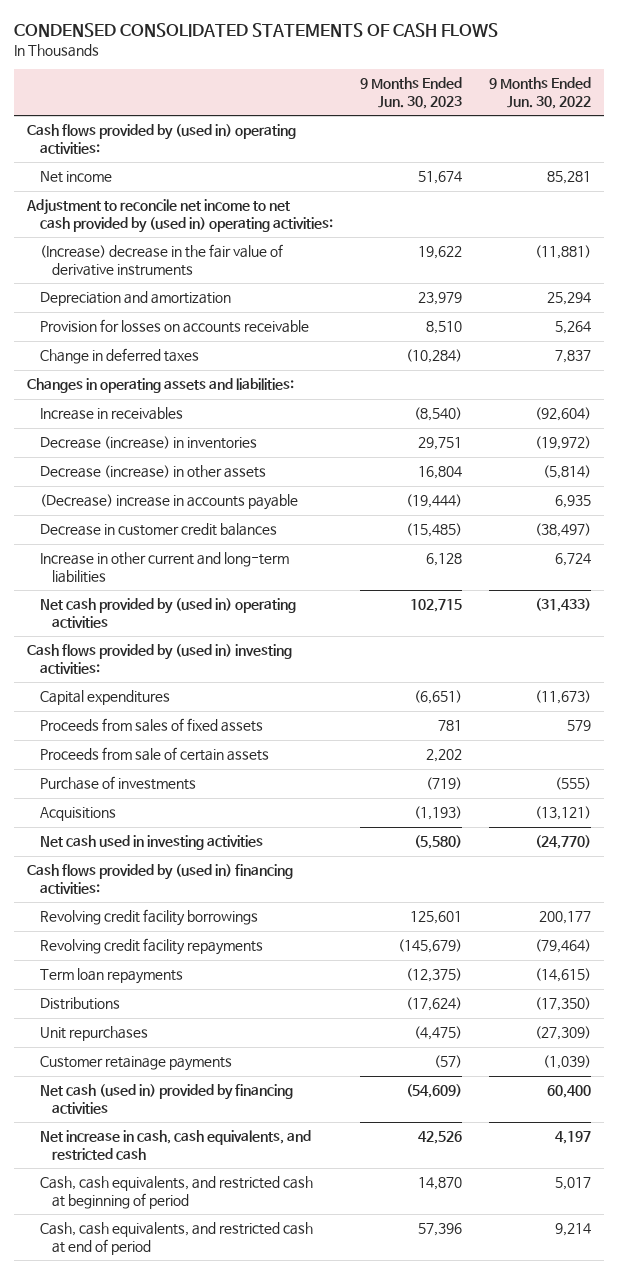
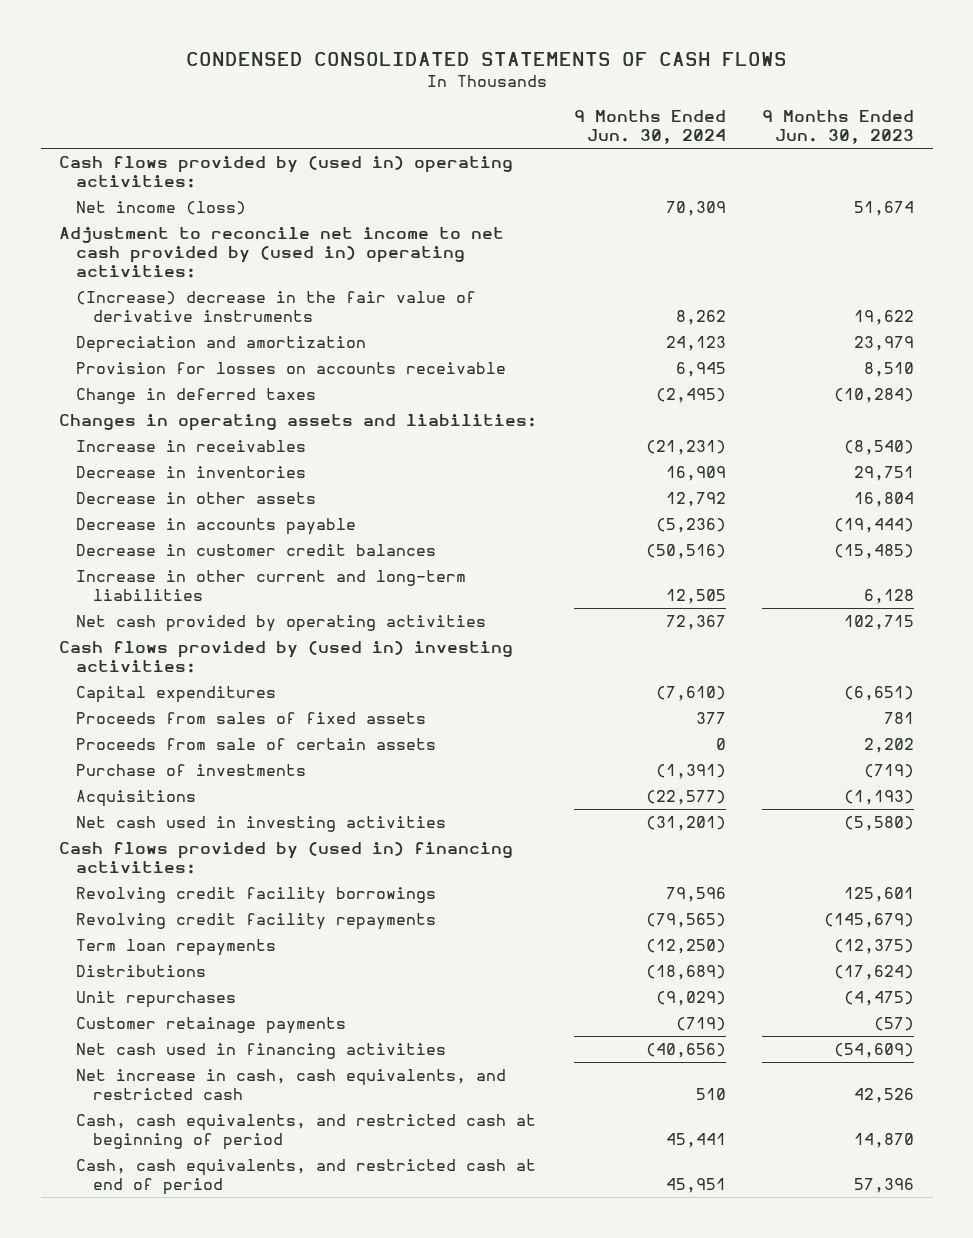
- | 9 Months Ended Jun. 30, 2023 | 9 Months Ended Jun. 30, 2022
+ | 9 Months Ended Jun. 30, 2024 | 9 Months Ended Jun. 30, 2023
- Net income | 51,674 | 85,281
+ Net income (loss) | 70,309 | 51,674
- Decrease (increase) in inventories | 29,751 | (19,972)
- Decrease (increase) in other assets | 16,804 | (5,814)
- (Decrease) increase in accounts payable | (19,444) | 6,935
+ Decrease in inventories | 16,909 | 29,751
+ Decrease in other assets | 12,792 | 16,804
+ Decrease in accounts payable | (5,236) | (19,444)
- Net cash provided by (used in) operating activities | 102,715 | (31,433)
+ Net cash provided by operating activities | 72,367 | 102,715
- Net cash (used in) provided by financing activities | (54,609) | 60,400
+ Net cash used in financing activities | (40,656) | (54,609)

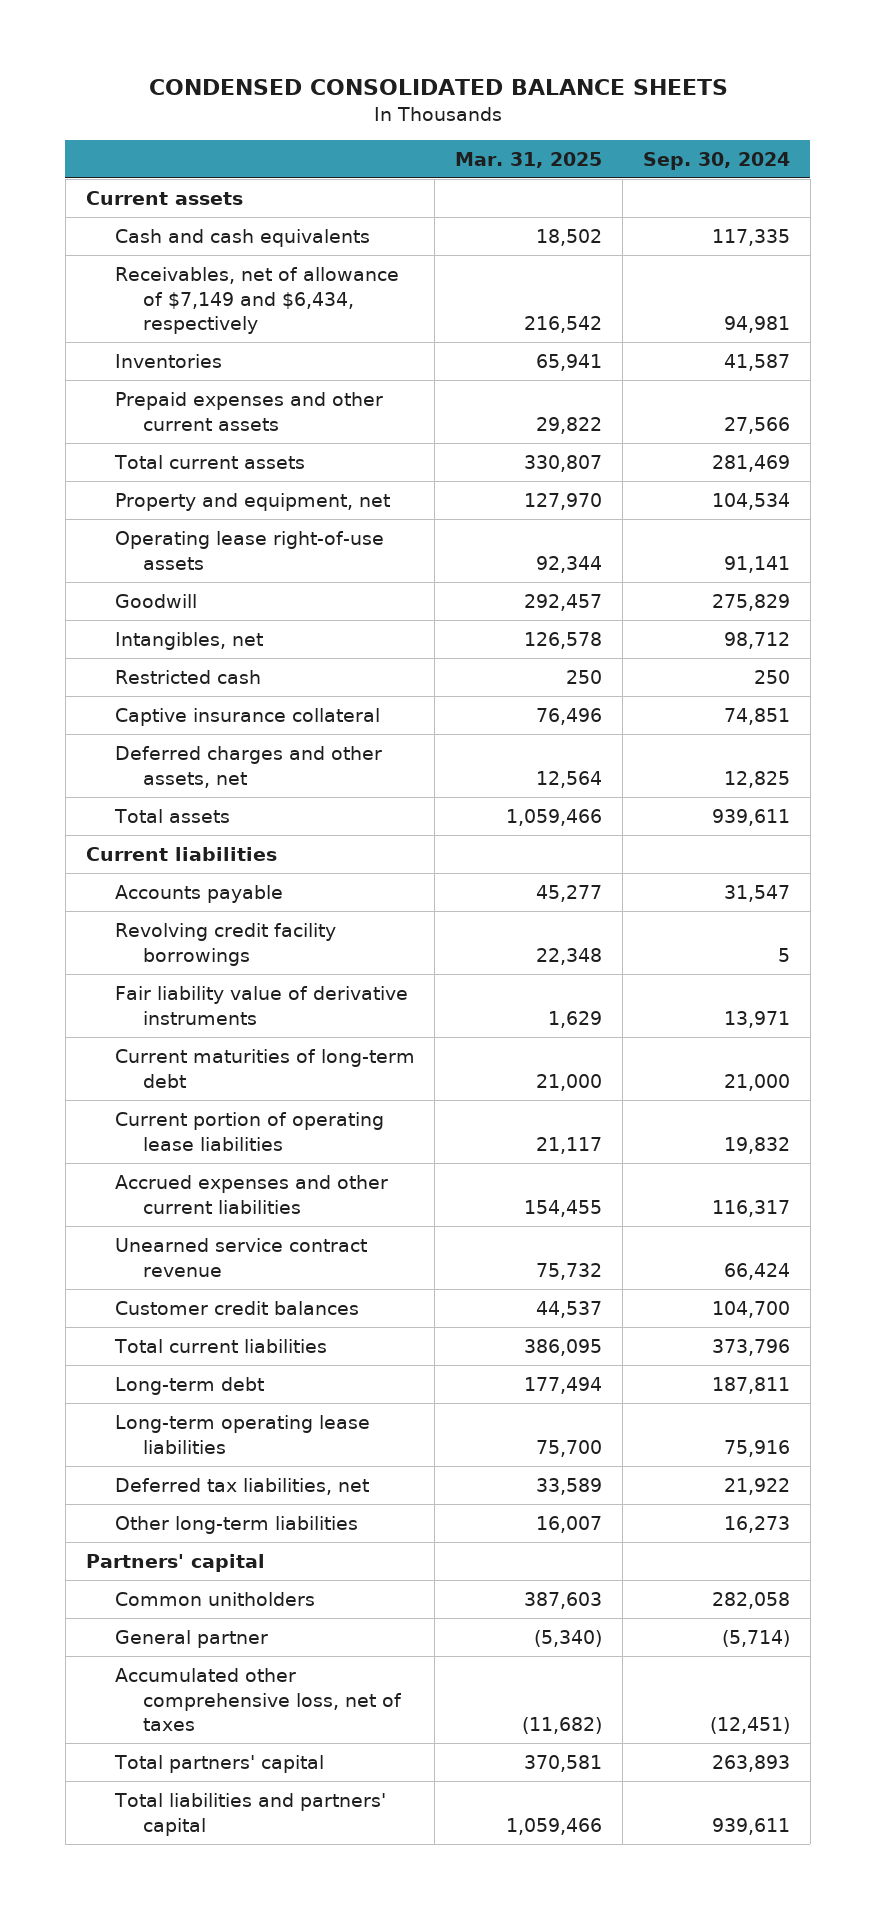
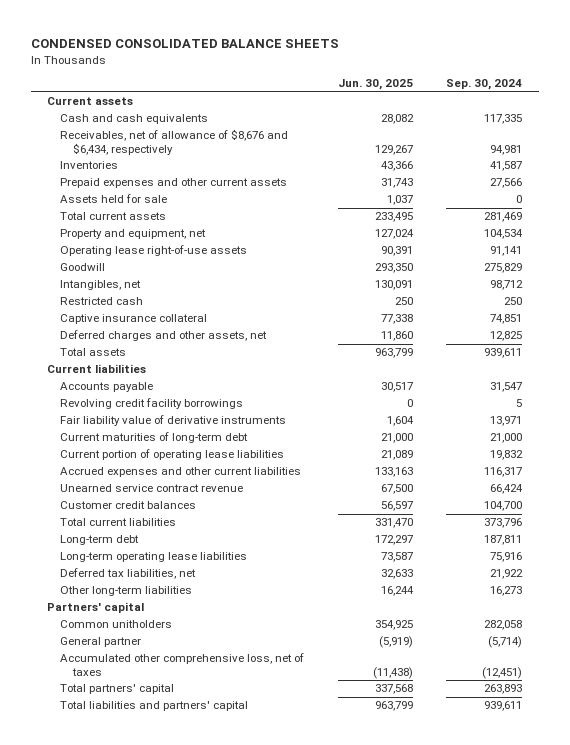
- | Mar. 31, 2025 | Sep. 30, 2024
+ | Jun. 30, 2025 | Sep. 30, 2024
- Receivables, net of allowance of $7,149 and $6,434, respectively | 216,542 | 94,981
+ Receivables, net of allowance of $8,676 and $6,434, respectively | 129,267 | 94,981
+ Assets held for sale | 1,037 | 0

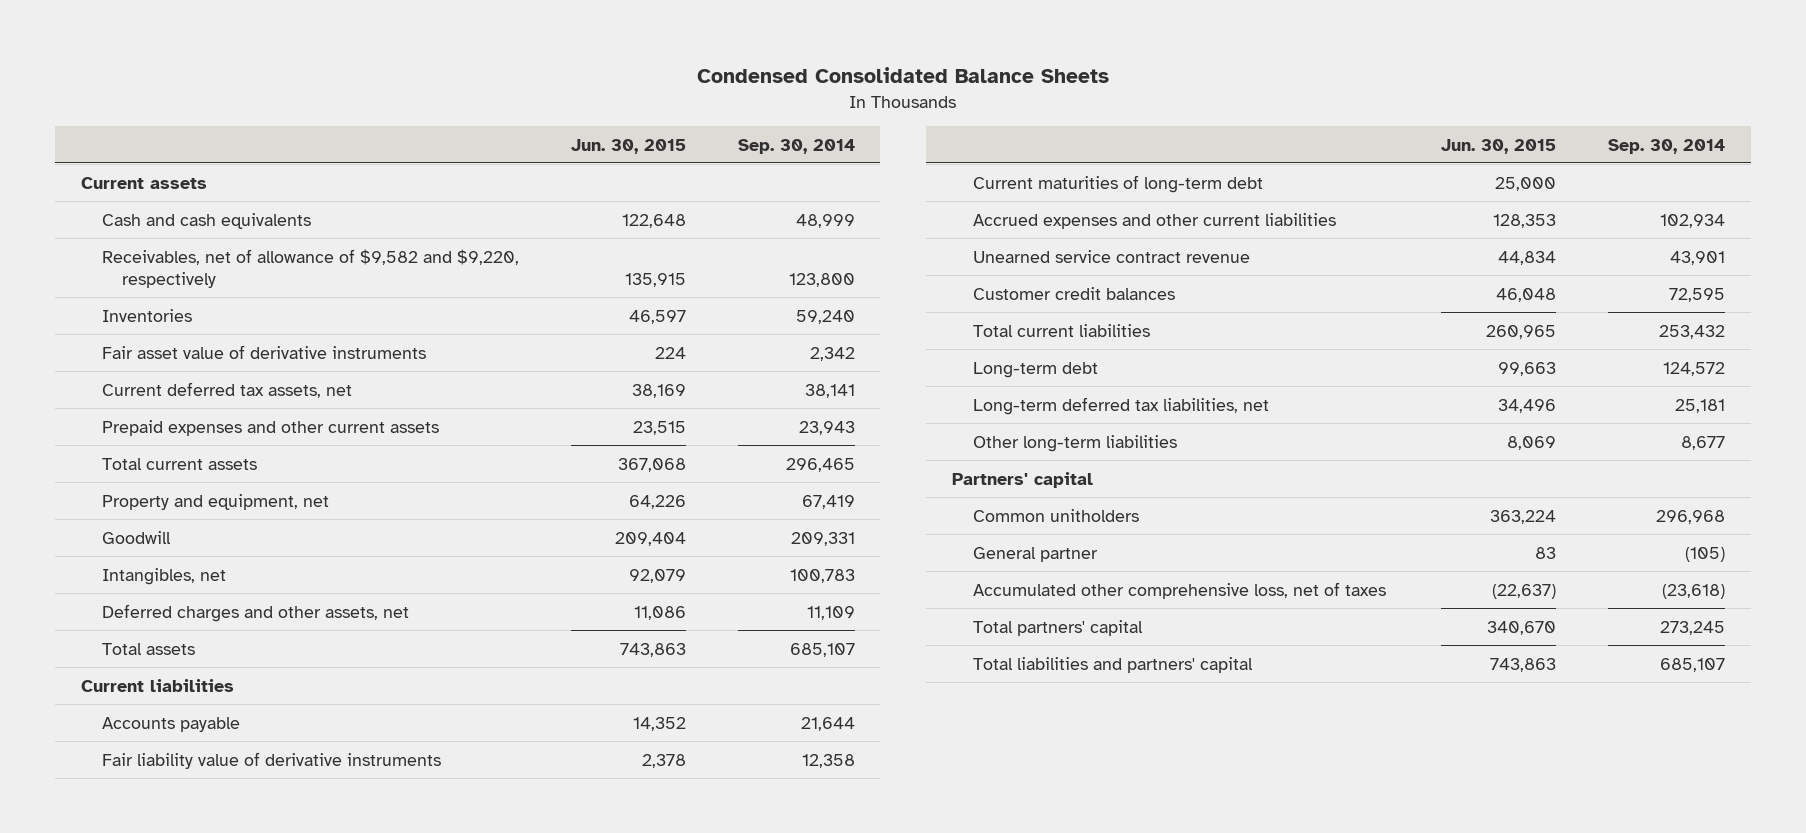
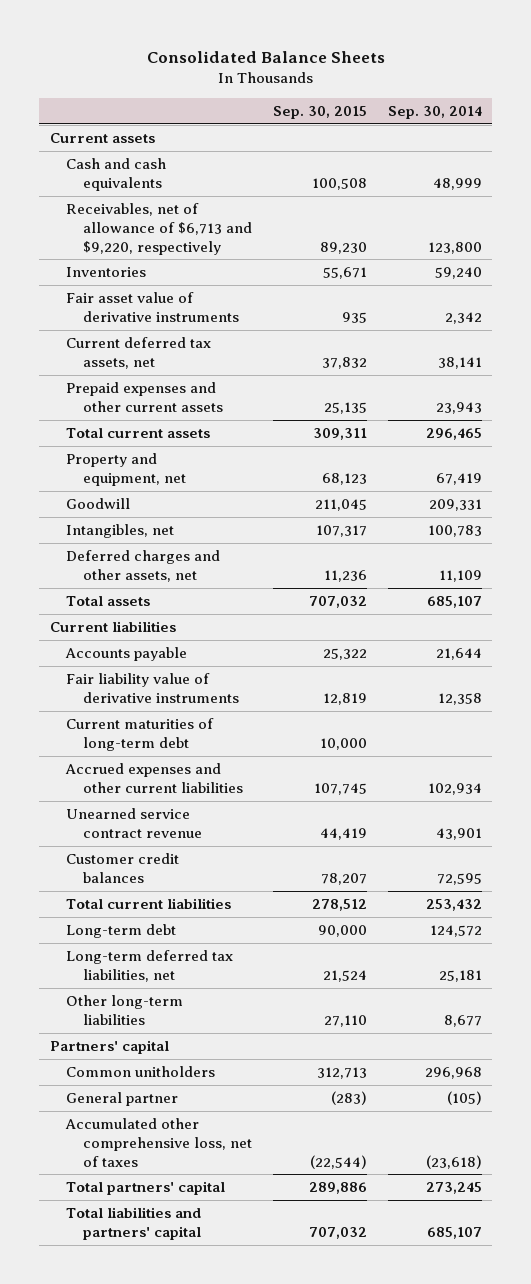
- Condensed Consolidated Balance Sheets
+ Consolidated Balance Sheets
- | Jun. 30, 2015 | Sep. 30, 2014
+ | Sep. 30, 2015 | Sep. 30, 2014
- Receivables, net of allowance of $9,582 and $9,220, respectively | 135,915 | 123,800
+ Receivables, net of allowance of $6,713 and $9,220, respectively | 89,230 | 123,800

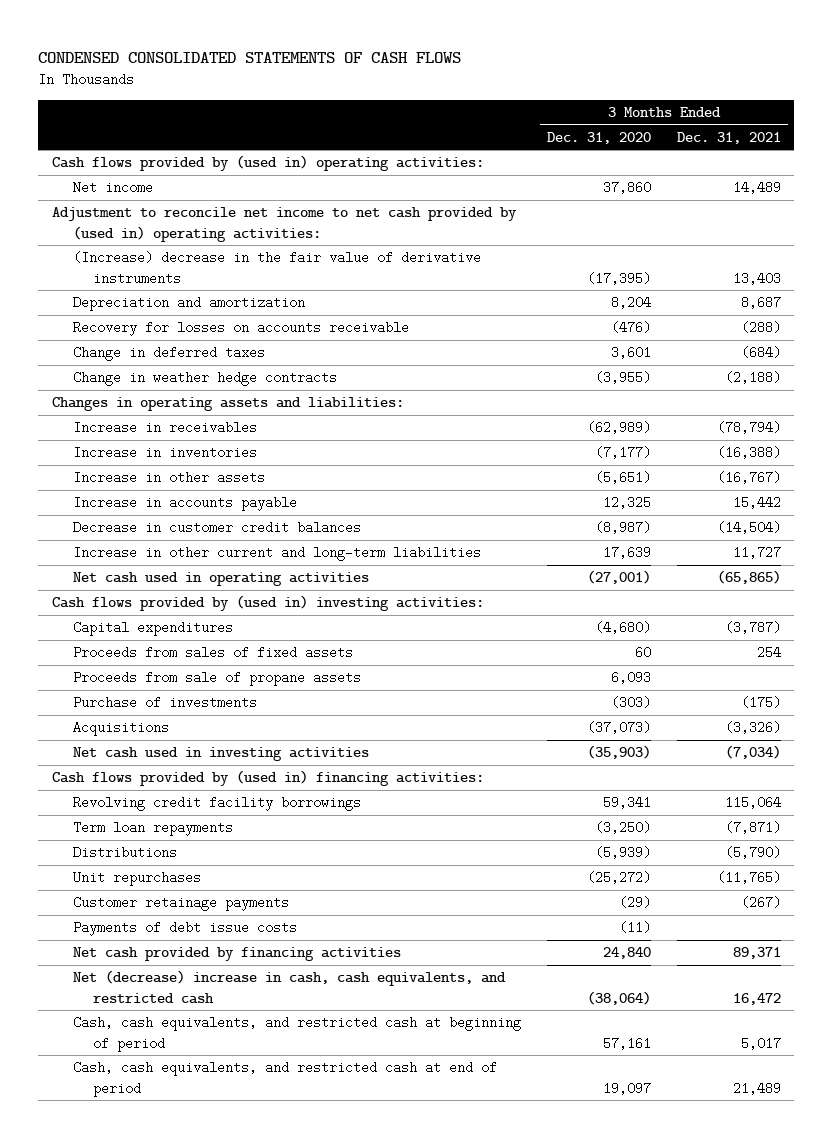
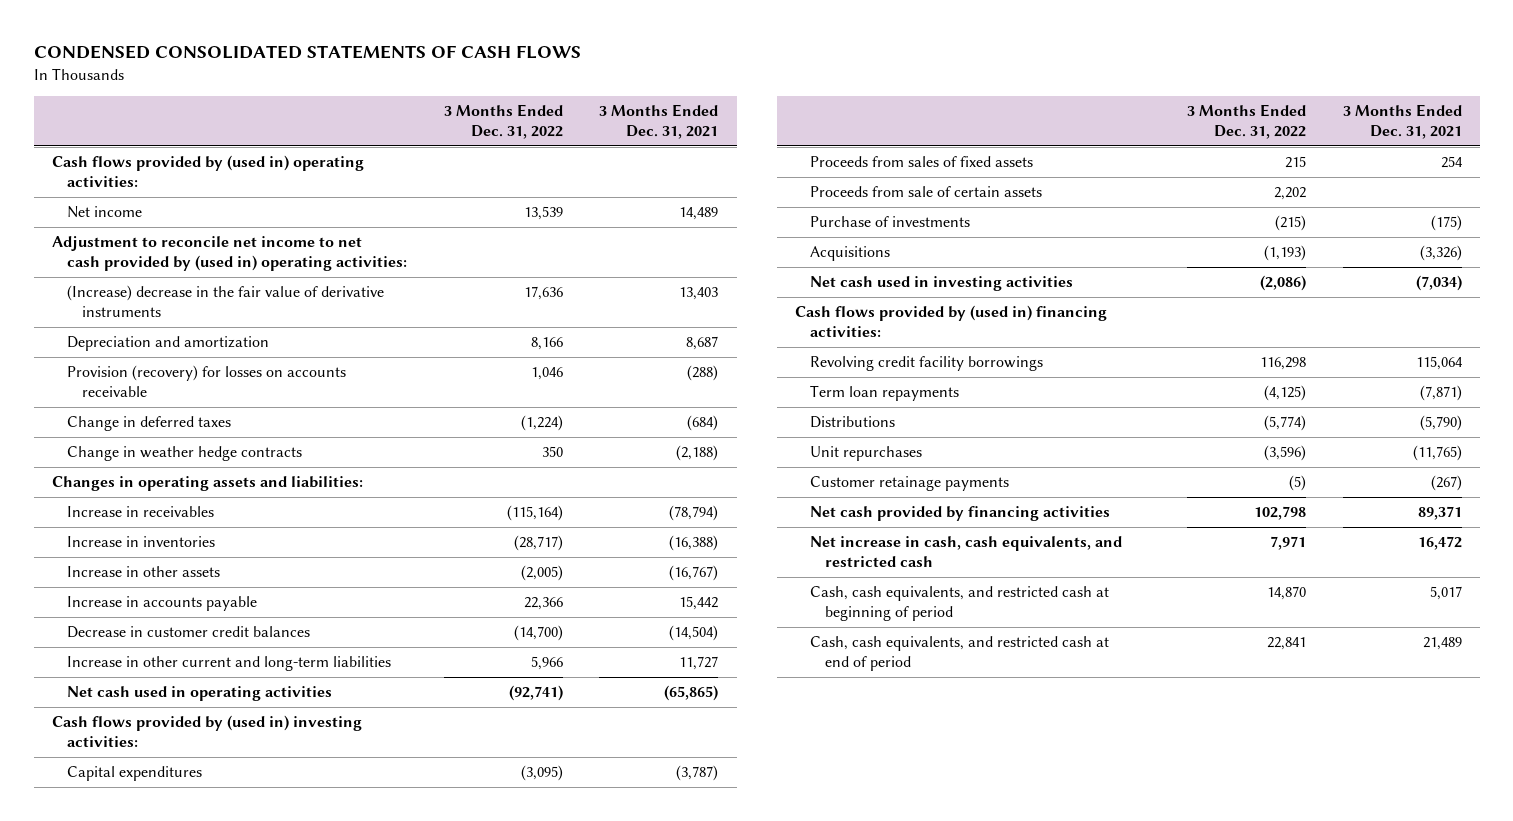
- | 3 Months Ended Dec. 31, 2020 | 3 Months Ended Dec. 31, 2021
+ | 3 Months Ended Dec. 31, 2022 | 3 Months Ended Dec. 31, 2021
- Recovery for losses on accounts receivable | (476) | (288)
+ Provision (recovery) for losses on accounts receivable | 1,046 | (288)
- Proceeds from sale of propane assets | 6,093 |
+ Proceeds from sale of certain assets | 2,202 |
- Payments of debt issue costs | (11) |
- Net (decrease) increase in cash, cash equivalents, and restricted cash | (38,064) | 16,472
+ Net increase in cash, cash equivalents, and restricted cash | 7,971 | 16,472

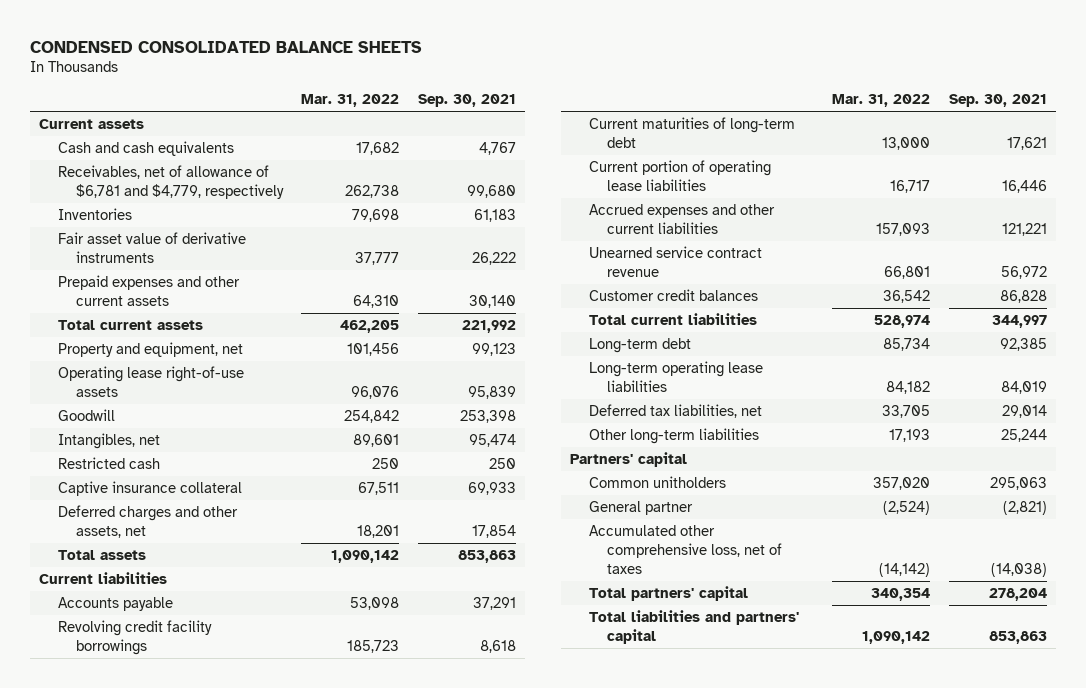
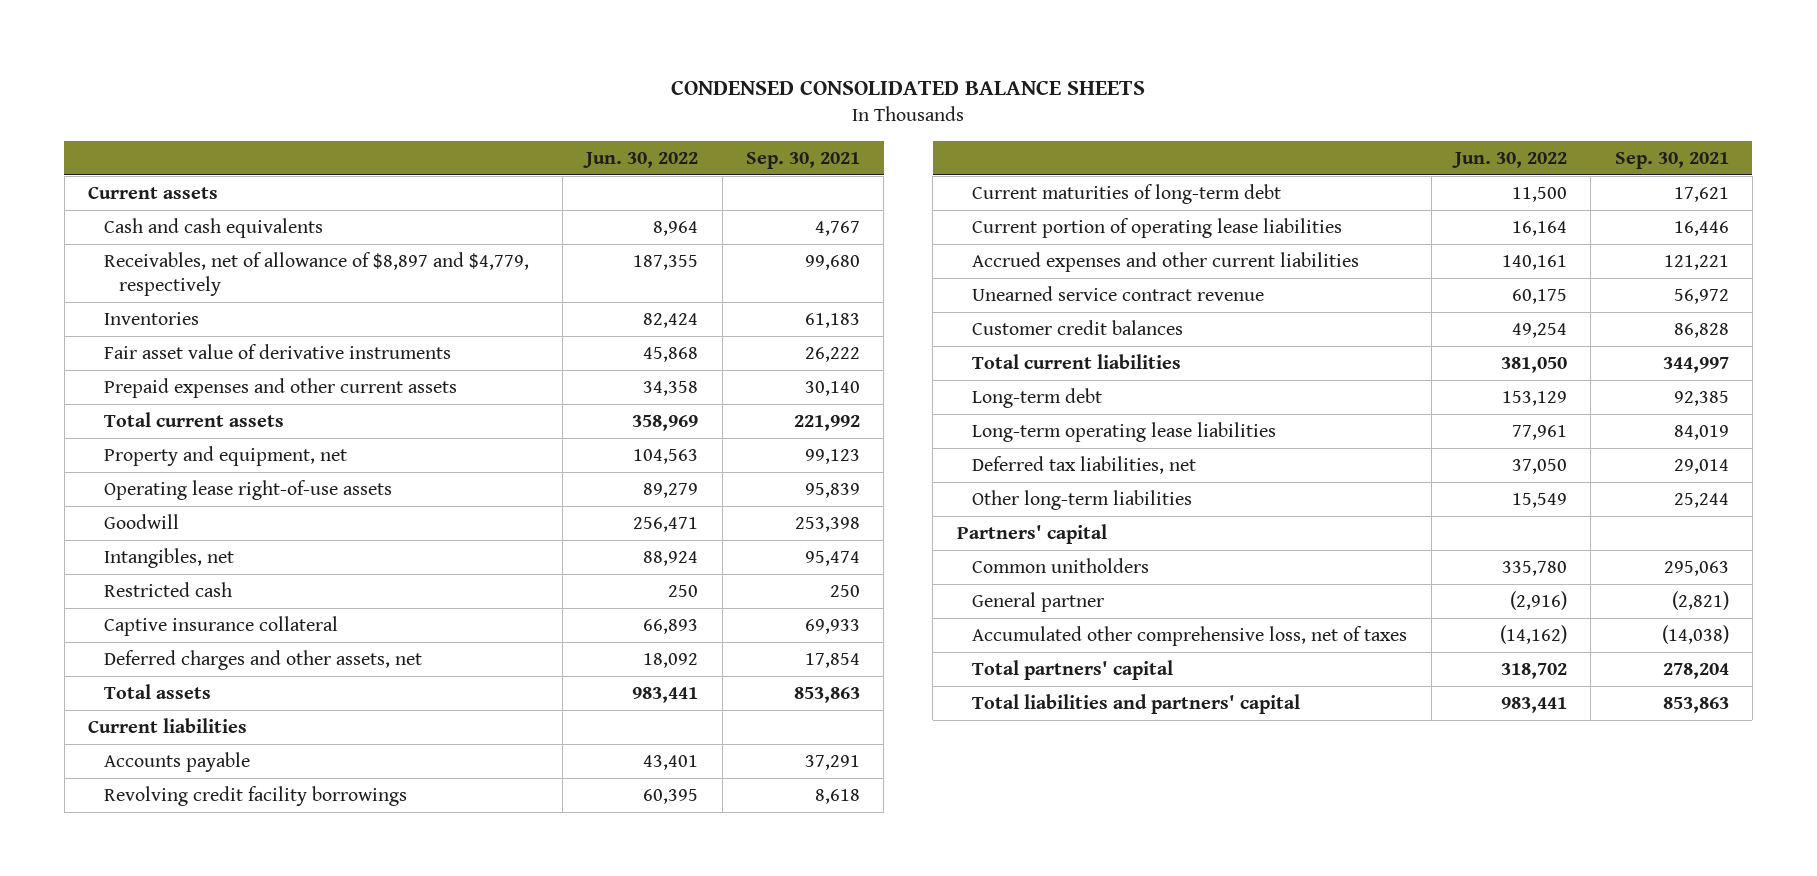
- | Mar. 31, 2022 | Sep. 30, 2021
+ | Jun. 30, 2022 | Sep. 30, 2021
- Receivables, net of allowance of $6,781 and $4,779, respectively | 262,738 | 99,680
+ Receivables, net of allowance of $8,897 and $4,779, respectively | 187,355 | 99,680

